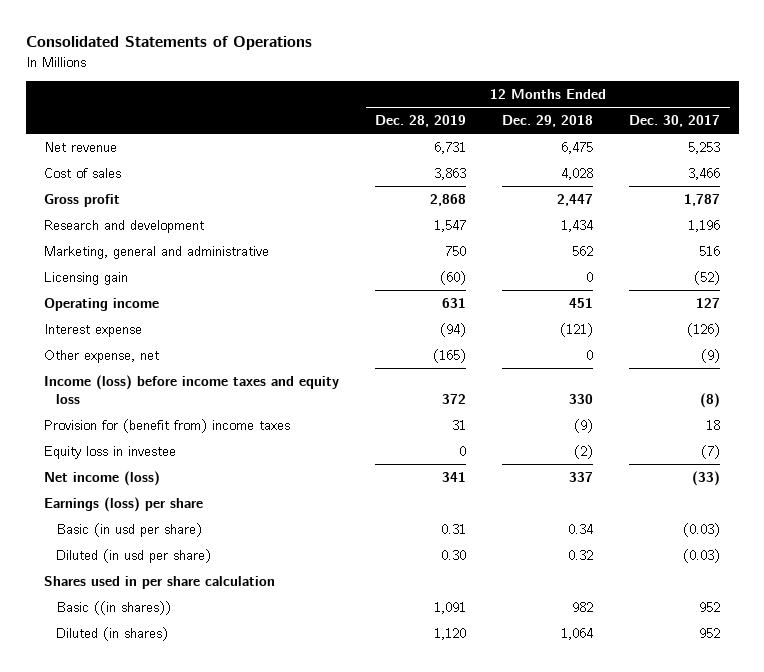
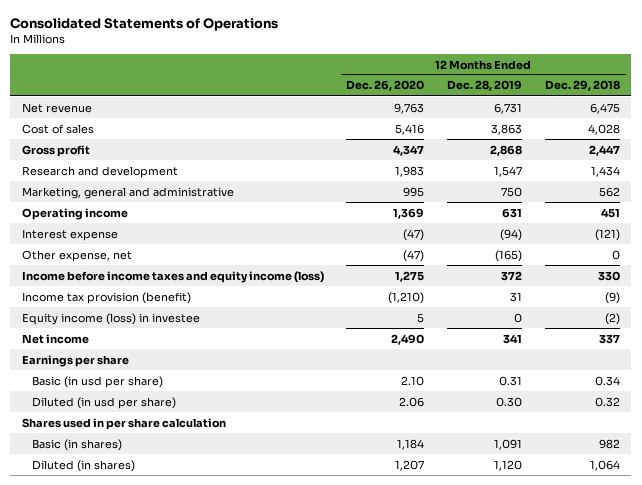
- | 12 Months Ended Dec. 28, 2019 | 12 Months Ended Dec. 29, 2018 | 12 Months Ended Dec. 30, 2017
+ | 12 Months Ended Dec. 26, 2020 | 12 Months Ended Dec. 28, 2019 | 12 Months Ended Dec. 29, 2018
- Licensing gain | (60) | 0 | (52)
- Income (loss) before income taxes and equity loss | 372 | 330 | (8)
- Provision for (benefit from) income taxes | 31 | (9) | 18
- Equity loss in investee | 0 | (2) | (7)
- Net income (loss) | 341 | 337 | (33)
- Earnings (loss) per share
+ Income before income taxes and equity income (loss) | 1,275 | 372 | 330
+ Income tax provision (benefit) | (1,210) | 31 | (9)
+ Equity income (loss) in investee | 5 | 0 | (2)
+ Net income | 2,490 | 341 | 337
+ Earnings per share
- Basic ((in shares)) | 1,091 | 982 | 952
+ Basic (in shares) | 1,184 | 1,091 | 982

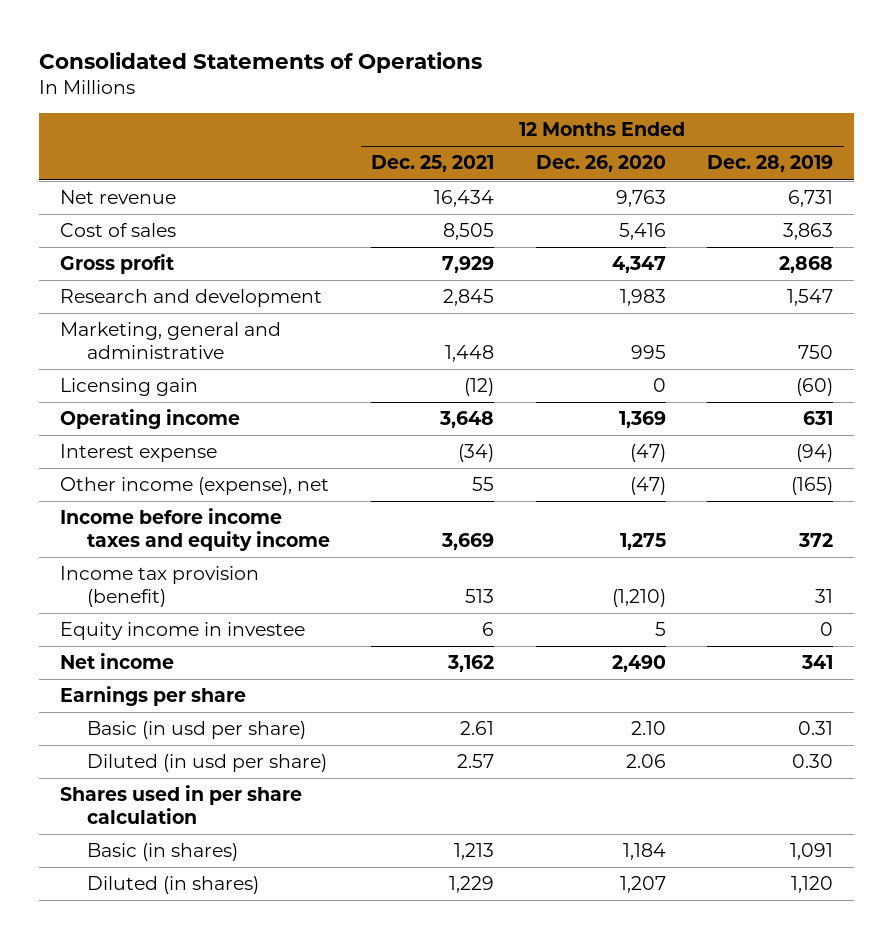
- | 12 Months Ended Dec. 26, 2020 | 12 Months Ended Dec. 28, 2019 | 12 Months Ended Dec. 29, 2018
+ | 12 Months Ended Dec. 25, 2021 | 12 Months Ended Dec. 26, 2020 | 12 Months Ended Dec. 28, 2019
+ Licensing gain | (12) | 0 | (60)
- Other expense, net | (47) | (165) | 0
- Income before income taxes and equity income (loss) | 1,275 | 372 | 330
+ Other income (expense), net | 55 | (47) | (165)
+ Income before income taxes and equity income | 3,669 | 1,275 | 372
- Equity income (loss) in investee | 5 | 0 | (2)
+ Equity income in investee | 6 | 5 | 0

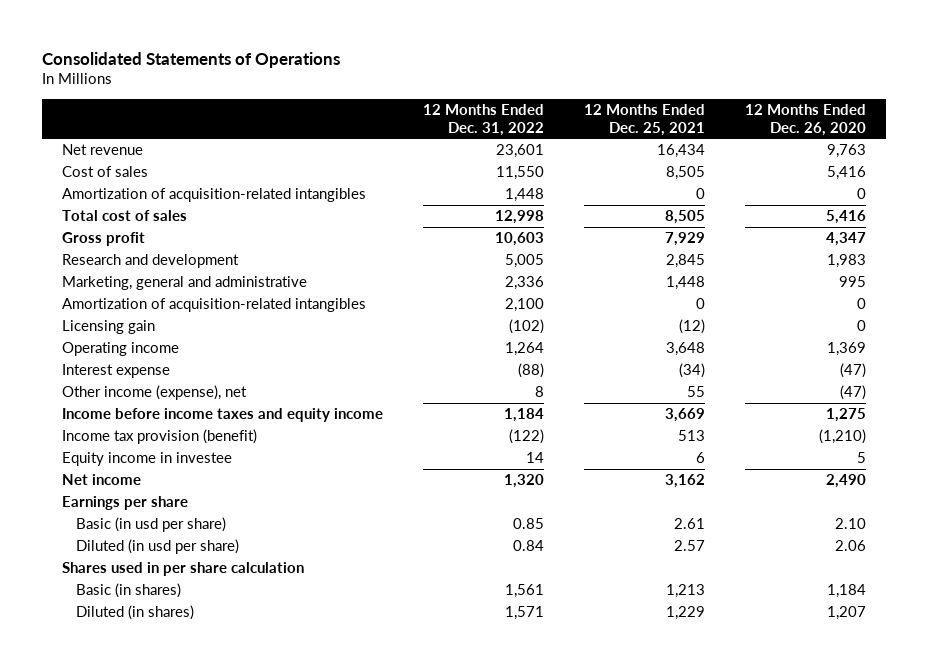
- | 12 Months Ended Dec. 25, 2021 | 12 Months Ended Dec. 26, 2020 | 12 Months Ended Dec. 28, 2019
+ | 12 Months Ended Dec. 31, 2022 | 12 Months Ended Dec. 25, 2021 | 12 Months Ended Dec. 26, 2020
+ Amortization of acquisition-related intangibles | 1,448 | 0 | 0
+ Total cost of sales | 12,998 | 8,505 | 5,416
+ Amortization of acquisition-related intangibles | 2,100 | 0 | 0

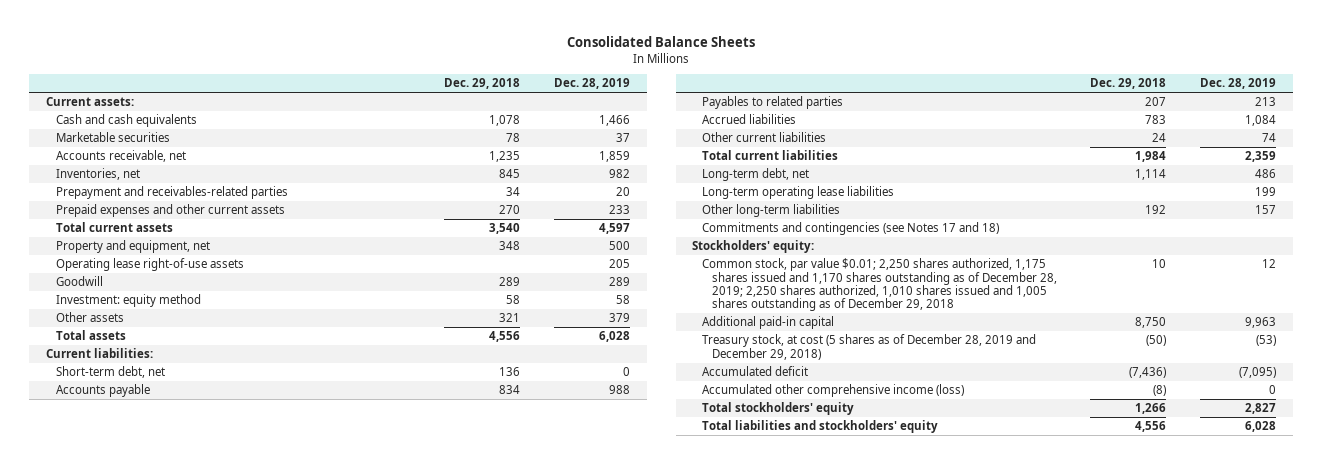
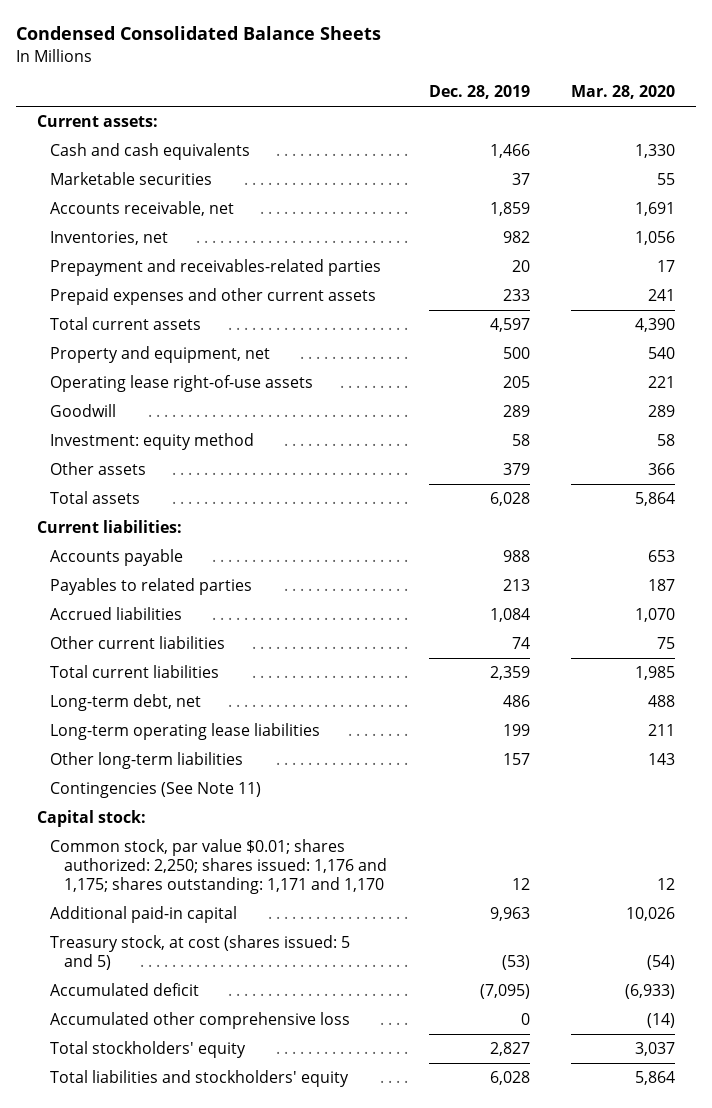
- Consolidated Balance Sheets
+ Condensed Consolidated Balance Sheets
- | Dec. 29, 2018 | Dec. 28, 2019
+ | Dec. 28, 2019 | Mar. 28, 2020
- Short-term debt, net | 136 | 0
- Commitments and contingencies (see Notes 17 and 18)
- Stockholders' equity:
- Common stock, par value $0.01; 2,250 shares authorized, 1,175 shares issued and 1,170 shares outstanding as of December 28, 2019; 2,250 shares authorized, 1,010 shares issued and 1,005 shares outstanding as of December 29, 2018 | 10 | 12
+ Contingencies (See Note 11)
+ Capital stock:
+ Common stock, par value $0.01; shares authorized: 2,250; shares issued: 1,176 and 1,175; shares outstanding: 1,171 and 1,170 | 12 | 12
- Treasury stock, at cost (5 shares as of December 28, 2019 and December 29, 2018) | (50) | (53)
+ Treasury stock, at cost (shares issued: 5 and 5) | (53) | (54)
- Accumulated other comprehensive income (loss) | (8) | 0
+ Accumulated other comprehensive loss | 0 | (14)

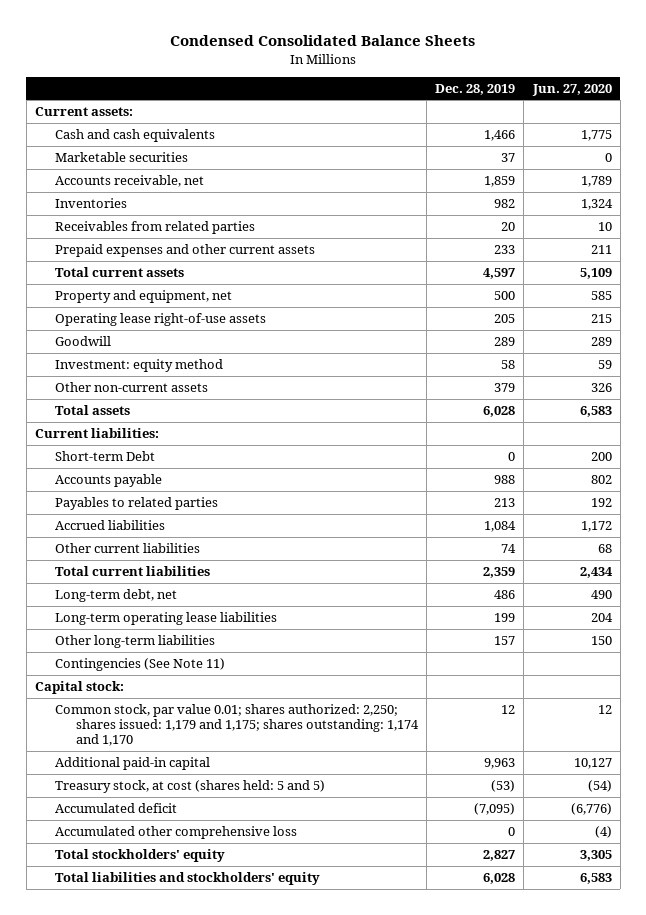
- | Dec. 28, 2019 | Mar. 28, 2020
+ | Dec. 28, 2019 | Jun. 27, 2020
- Inventories, net | 982 | 1,056
- Prepayment and receivables-related parties | 20 | 17
+ Inventories | 982 | 1,324
+ Receivables from related parties | 20 | 10
- Other assets | 379 | 366
+ Other non-current assets | 379 | 326
+ Short-term Debt | 0 | 200
- Common stock, par value $0.01; shares authorized: 2,250; shares issued: 1,176 and 1,175; shares outstanding: 1,171 and 1,170 | 12 | 12
+ Common stock, par value 0.01; shares authorized: 2,250; shares issued: 1,179 and 1,175; shares outstanding: 1,174 and 1,170 | 12 | 12
- Treasury stock, at cost (shares issued: 5 and 5) | (53) | (54)
+ Treasury stock, at cost (shares held: 5 and 5) | (53) | (54)

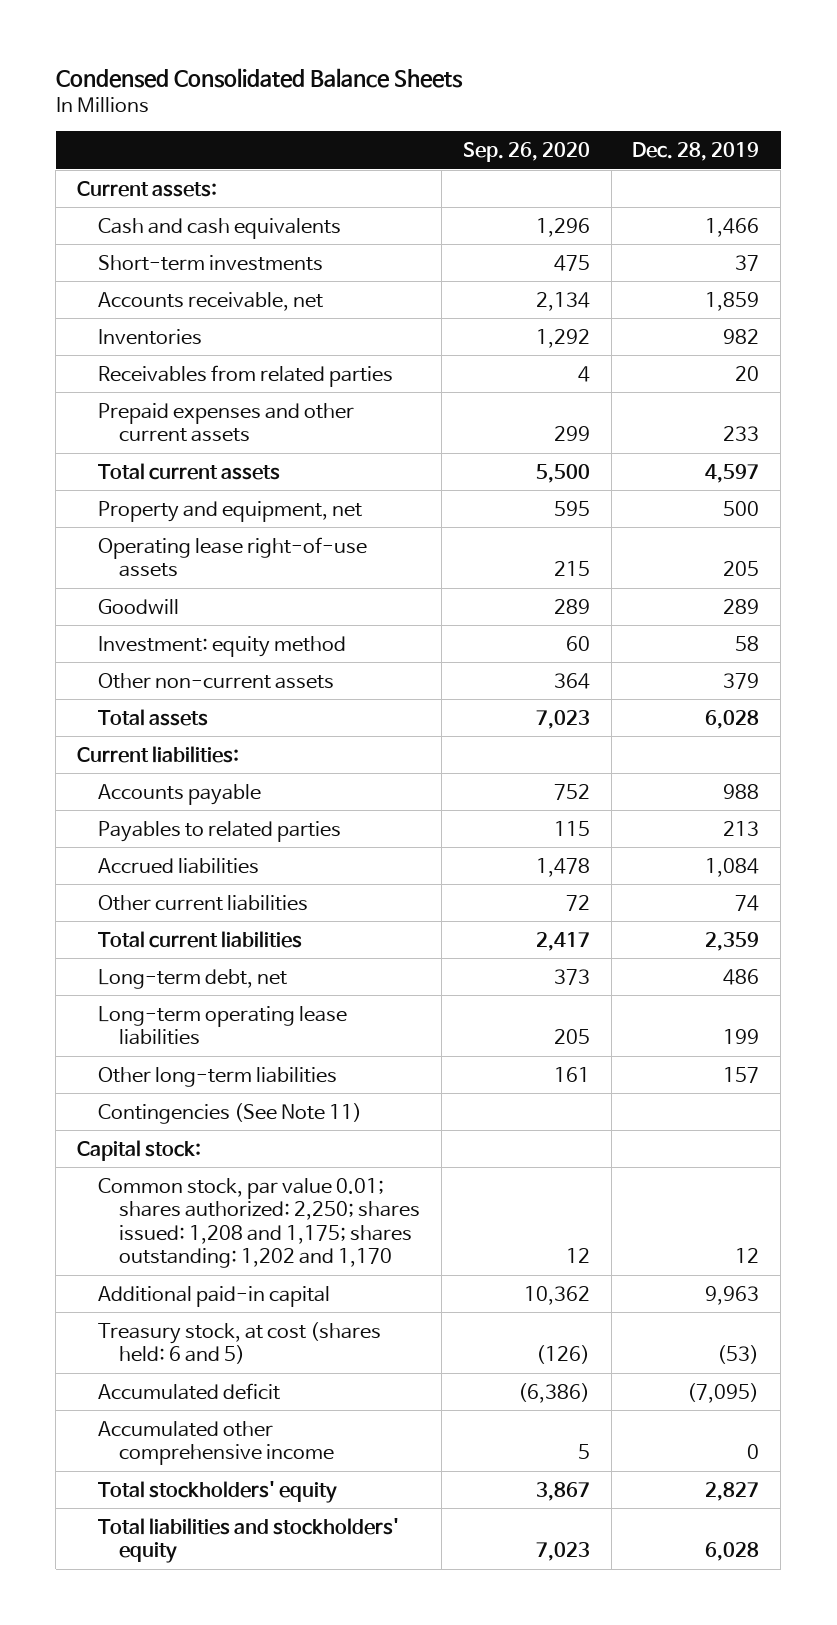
- | Dec. 28, 2019 | Jun. 27, 2020
+ | Sep. 26, 2020 | Dec. 28, 2019
- Marketable securities | 37 | 0
+ Short-term investments | 475 | 37
- Short-term Debt | 0 | 200
- Common stock, par value 0.01; shares authorized: 2,250; shares issued: 1,179 and 1,175; shares outstanding: 1,174 and 1,170 | 12 | 12
+ Common stock, par value 0.01; shares authorized: 2,250; shares issued: 1,208 and 1,175; shares outstanding: 1,202 and 1,170 | 12 | 12
- Treasury stock, at cost (shares held: 5 and 5) | (53) | (54)
+ Treasury stock, at cost (shares held: 6 and 5) | (126) | (53)
- Accumulated other comprehensive loss | 0 | (4)
+ Accumulated other comprehensive income | 5 | 0

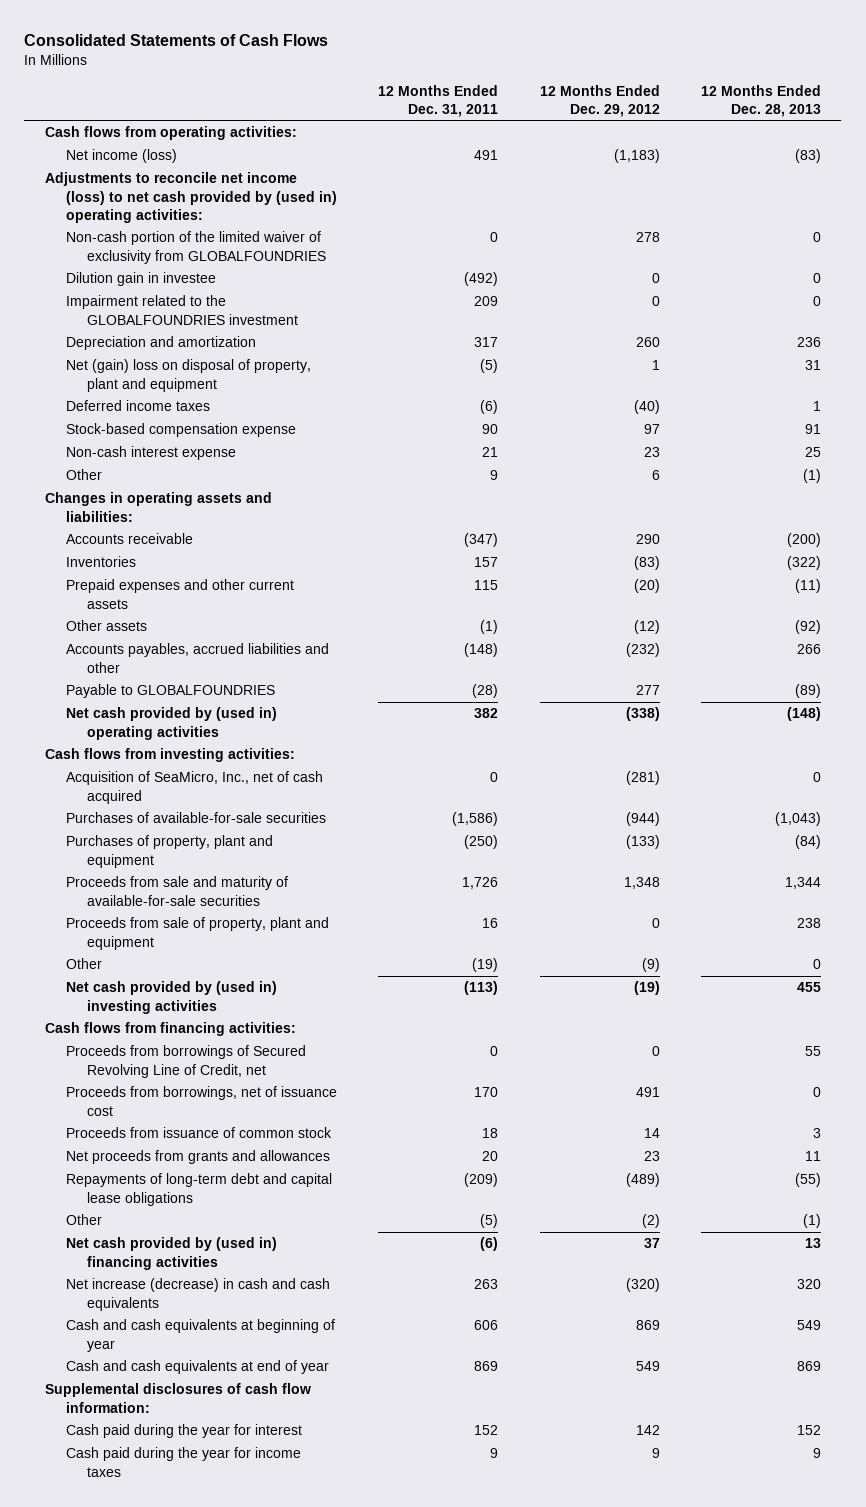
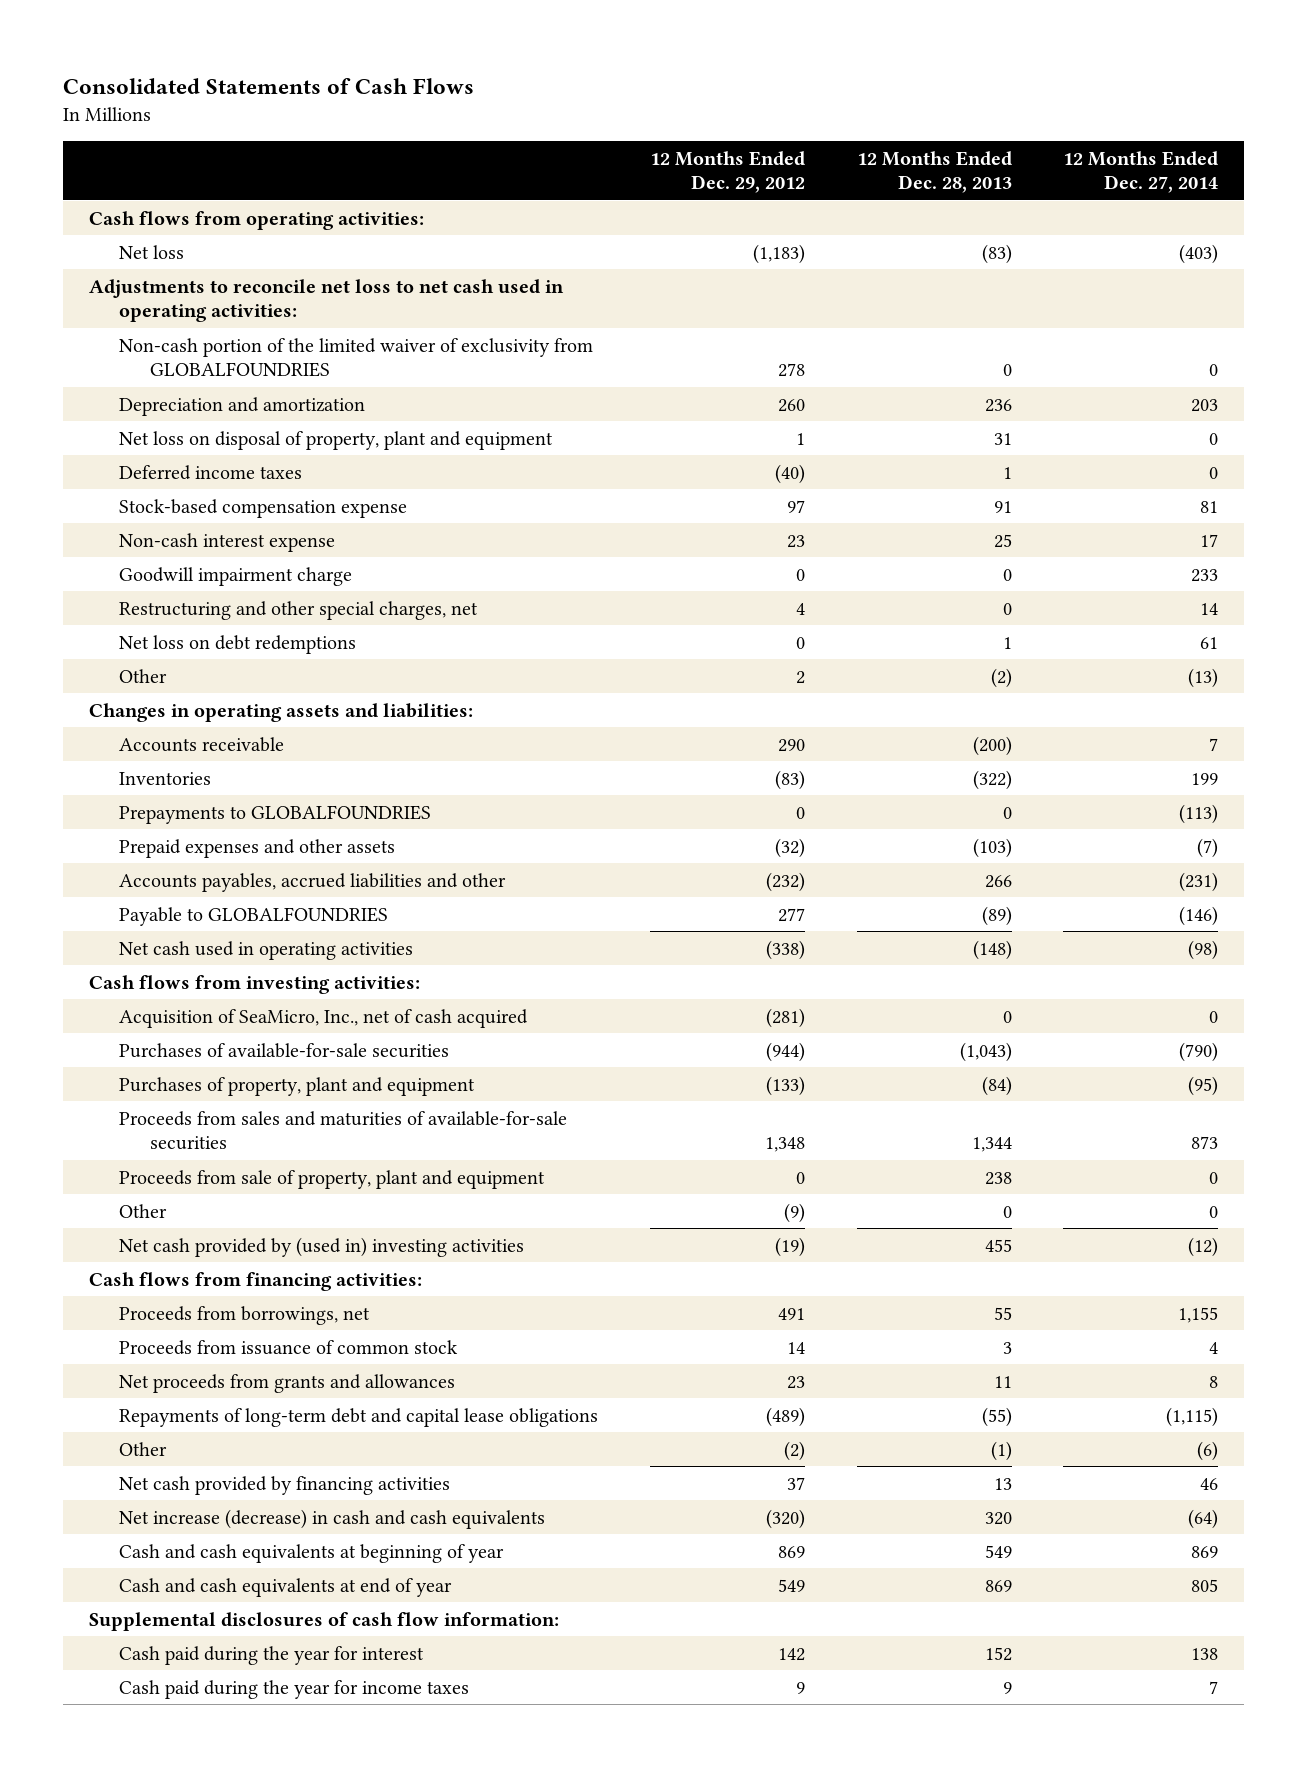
- | 12 Months Ended Dec. 31, 2011 | 12 Months Ended Dec. 29, 2012 | 12 Months Ended Dec. 28, 2013
+ | 12 Months Ended Dec. 29, 2012 | 12 Months Ended Dec. 28, 2013 | 12 Months Ended Dec. 27, 2014
- Net income (loss) | 491 | (1,183) | (83)
- Adjustments to reconcile net income (loss) to net cash provided by (used in) operating activities:
+ Net loss | (1,183) | (83) | (403)
+ Adjustments to reconcile net loss to net cash used in operating activities:
- Dilution gain in investee | (492) | 0 | 0
- Impairment related to the GLOBALFOUNDRIES investment | 209 | 0 | 0
- Net (gain) loss on disposal of property, plant and equipment | (5) | 1 | 31
+ Net loss on disposal of property, plant and equipment | 1 | 31 | 0
- Other | 9 | 6 | (1)
+ Goodwill impairment charge | 0 | 0 | 233
+ Restructuring and other special charges, net | 4 | 0 | 14
+ Net loss on debt redemptions | 0 | 1 | 61
+ Other | 2 | (2) | (13)
- Prepaid expenses and other current assets | 115 | (20) | (11)
- Other assets | (1) | (12) | (92)
+ Prepayments to GLOBALFOUNDRIES | 0 | 0 | (113)
+ Prepaid expenses and other assets | (32) | (103) | (7)
- Net cash provided by (used in) operating activities | 382 | (338) | (148)
+ Net cash used in operating activities | (338) | (148) | (98)
- Proceeds from sale and maturity of available-for-sale securities | 1,726 | 1,348 | 1,344
+ Proceeds from sales and maturities of available-for-sale securities | 1,348 | 1,344 | 873
- Proceeds from borrowings of Secured Revolving Line of Credit, net | 0 | 0 | 55
- Proceeds from borrowings, net of issuance cost | 170 | 491 | 0
+ Proceeds from borrowings, net | 491 | 55 | 1,155
- Net cash provided by (used in) financing activities | (6) | 37 | 13
+ Net cash provided by financing activities | 37 | 13 | 46

